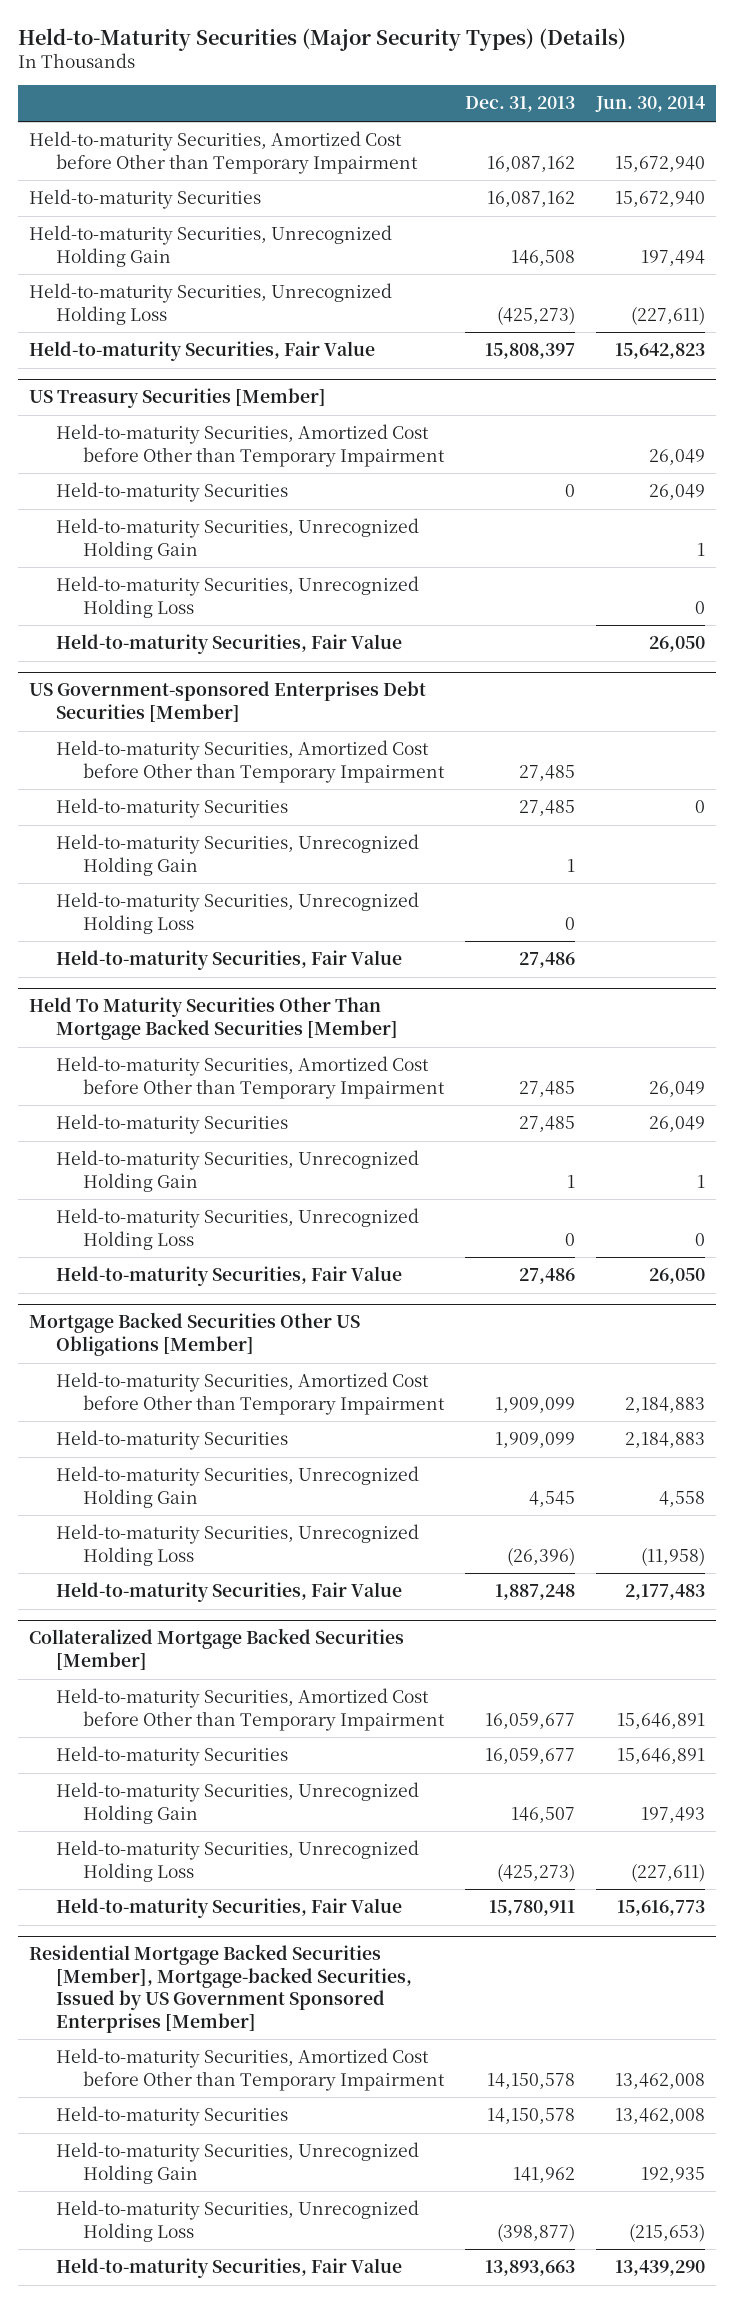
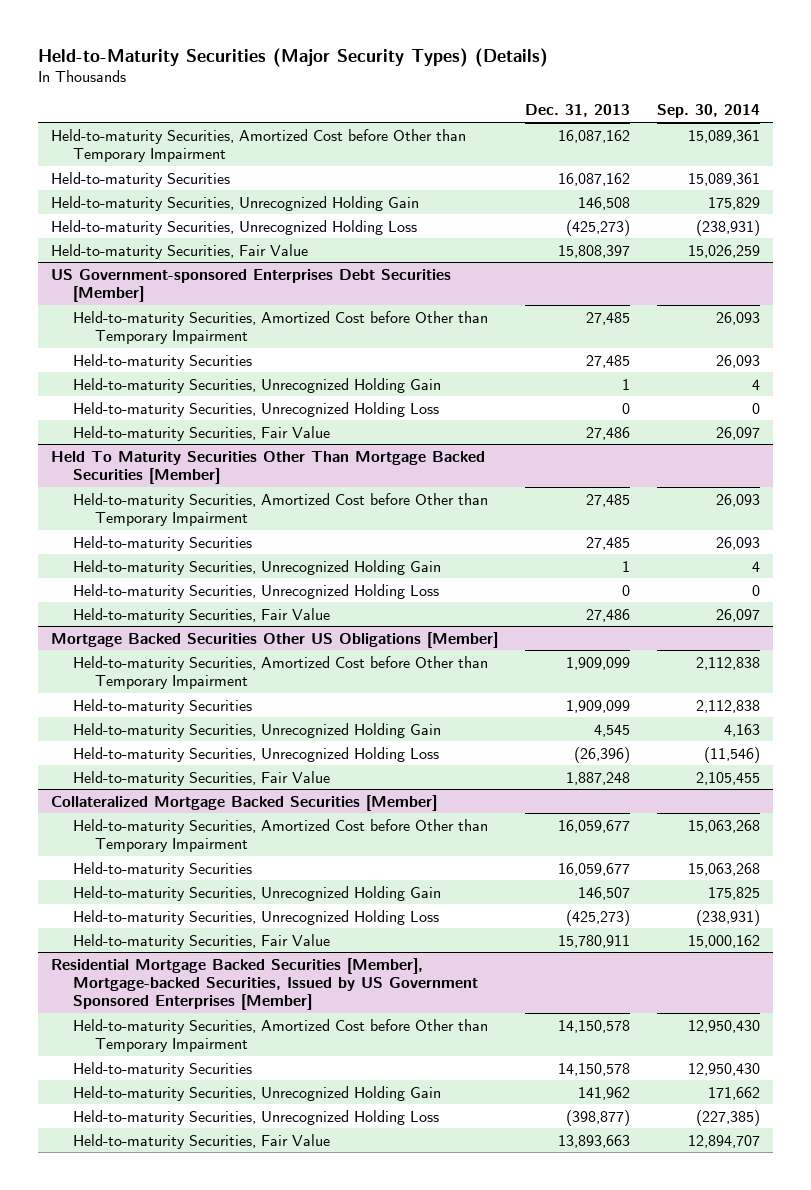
- | Dec. 31, 2013 | Jun. 30, 2014
+ | Dec. 31, 2013 | Sep. 30, 2014
- US Treasury Securities [Member]
- Held-to-maturity Securities, Amortized Cost before Other than Temporary Impairment | | 26,049
- Held-to-maturity Securities | 0 | 26,049
- Held-to-maturity Securities, Unrecognized Holding Gain | | 1
- Held-to-maturity Securities, Unrecognized Holding Loss | | 0
- Held-to-maturity Securities, Fair Value | | 26,050

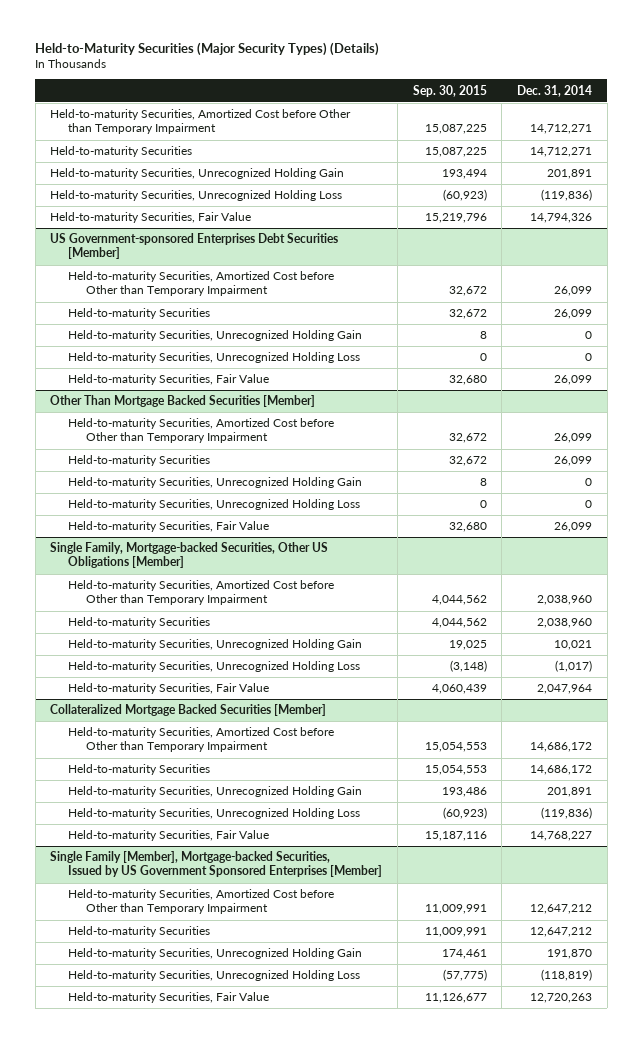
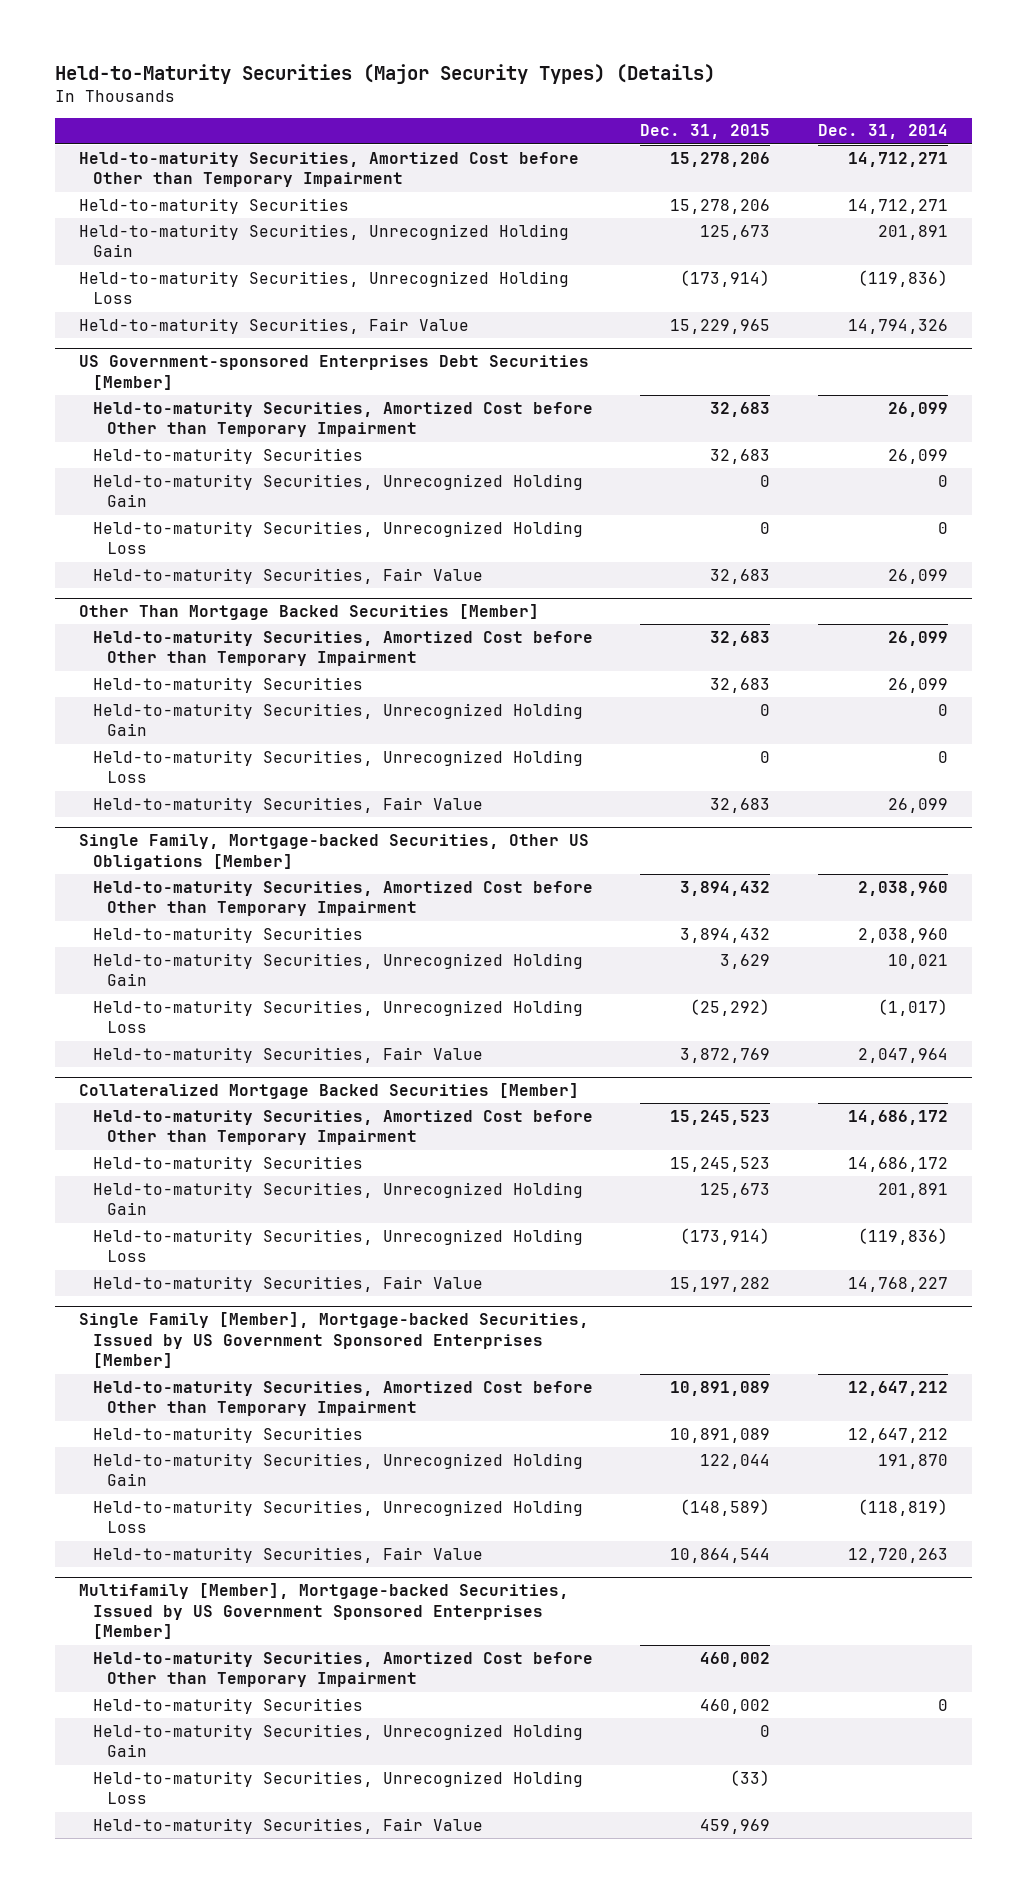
- | Sep. 30, 2015 | Dec. 31, 2014
+ | Dec. 31, 2015 | Dec. 31, 2014
+ Multifamily [Member], Mortgage-backed Securities, Issued by US Government Sponsored Enterprises [Member]
+ Held-to-maturity Securities, Amortized Cost before Other than Temporary Impairment | 460,002 |
+ Held-to-maturity Securities | 460,002 | 0
+ Held-to-maturity Securities, Unrecognized Holding Gain | 0 |
+ Held-to-maturity Securities, Unrecognized Holding Loss | (33) |
+ Held-to-maturity Securities, Fair Value | 459,969 |

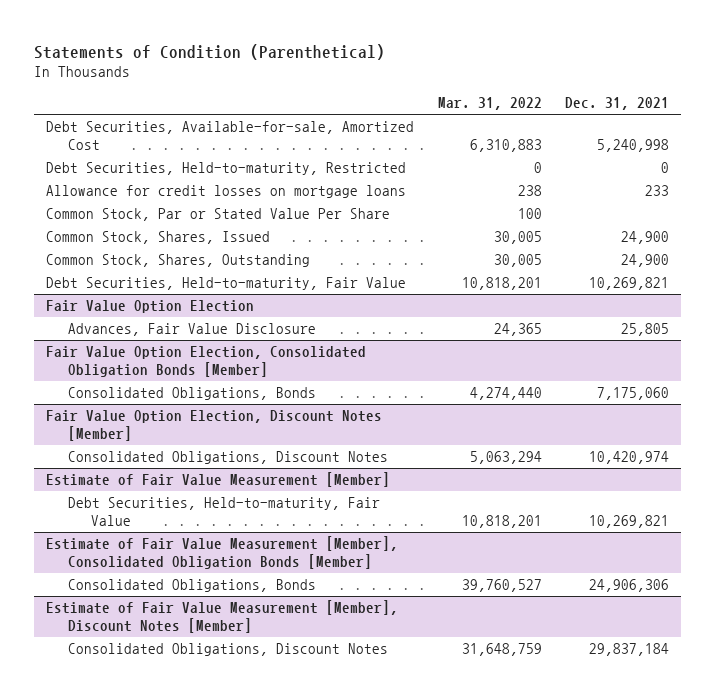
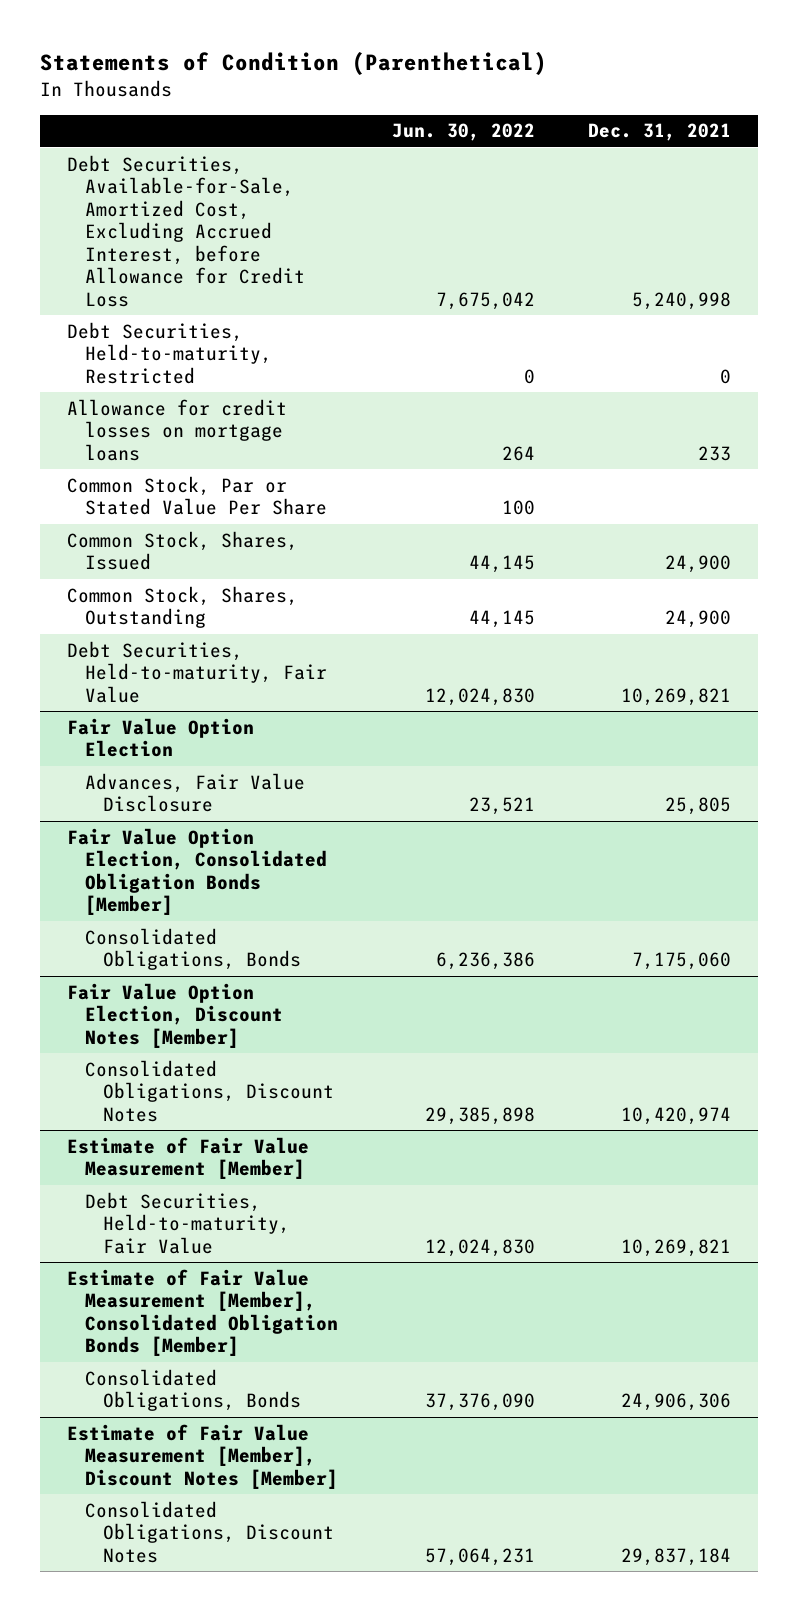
- | Mar. 31, 2022 | Dec. 31, 2021
+ | Jun. 30, 2022 | Dec. 31, 2021
- Debt Securities, Available-for-sale, Amortized Cost | 6,310,883 | 5,240,998
+ Debt Securities, Available-for-Sale, Amortized Cost, Excluding Accrued Interest, before Allowance for Credit Loss | 7,675,042 | 5,240,998

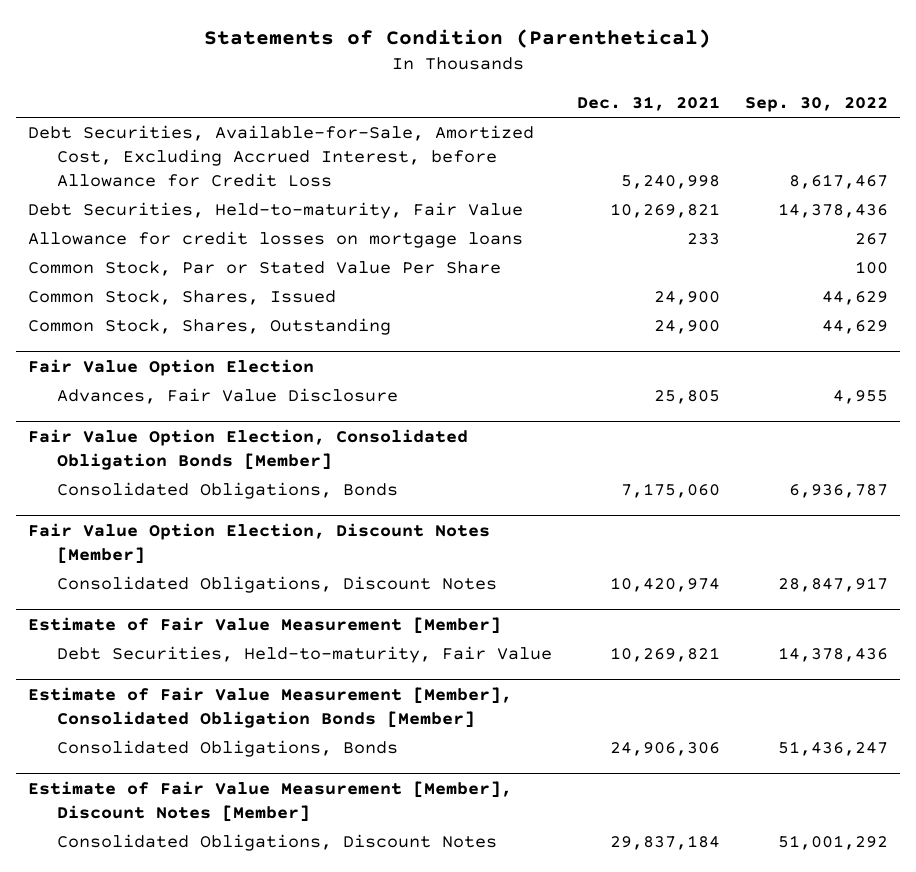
- | Jun. 30, 2022 | Dec. 31, 2021
+ | Dec. 31, 2021 | Sep. 30, 2022
- Debt Securities, Held-to-maturity, Restricted | 0 | 0
moved up: Debt Securities, Held-to-maturity, Fair Value | 10,269,821 | 14,378,436

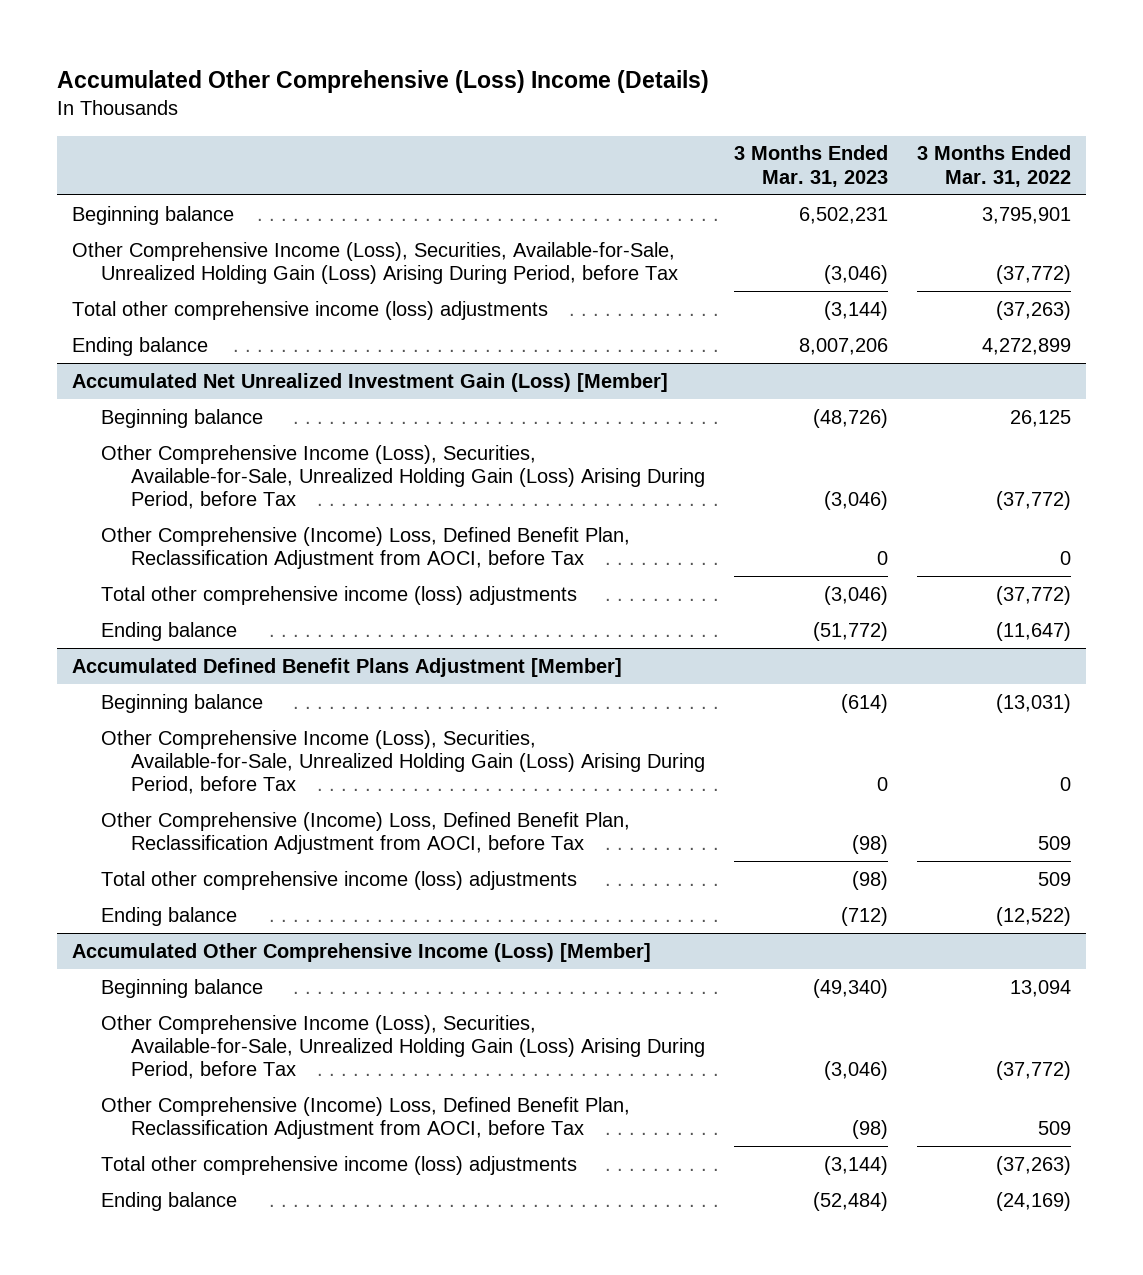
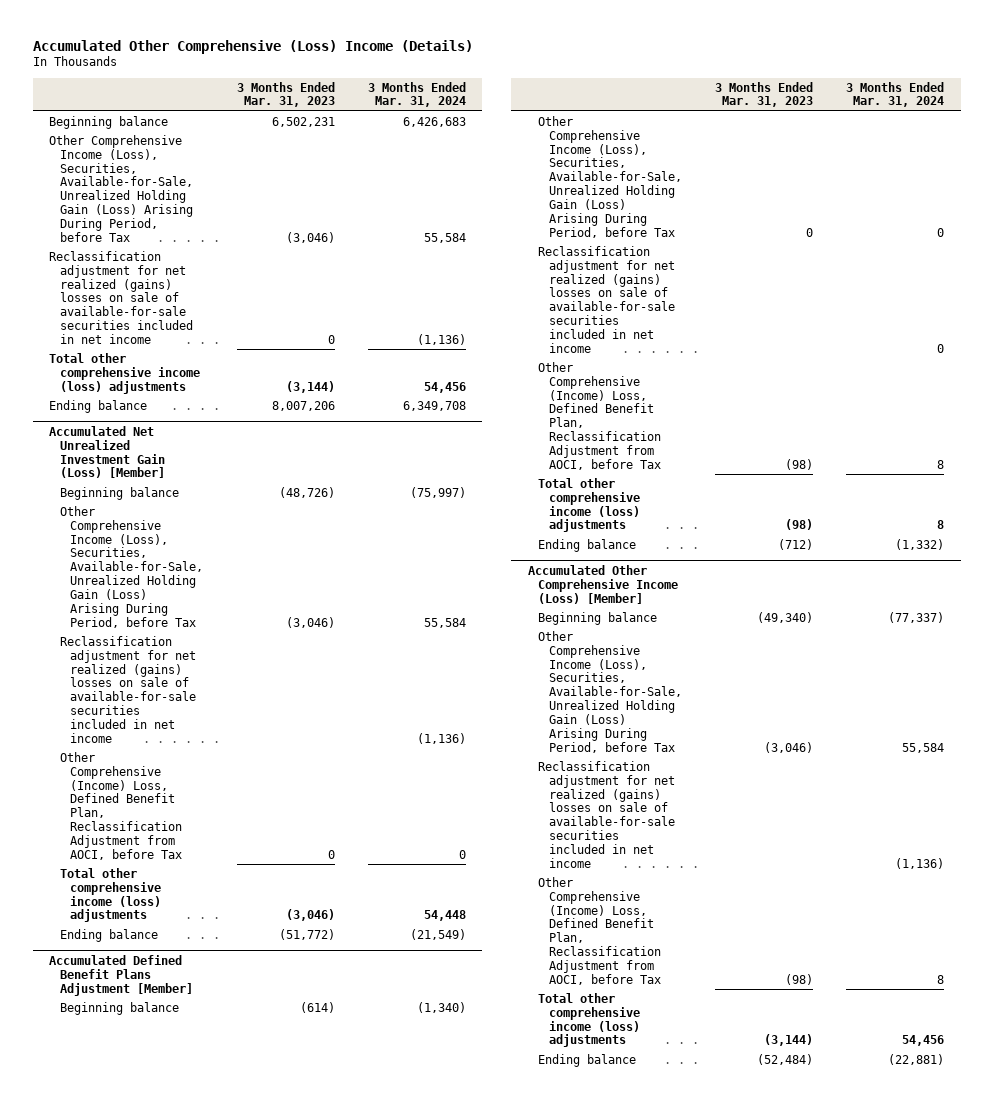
- | 3 Months Ended Mar. 31, 2023 | 3 Months Ended Mar. 31, 2022
+ | 3 Months Ended Mar. 31, 2023 | 3 Months Ended Mar. 31, 2024
+ Reclassification adjustment for net realized (gains) losses on sale of available-for-sale securities included in net income | 0 | (1,136)
@ Accumulated Net Unrealized Investment Gain (Loss) [Member]
+ Reclassification adjustment for net realized (gains) losses on sale of available-for-sale securities included in net income | | (1,136)
@ Accumulated Defined Benefit Plans Adjustment [Member]
+ Reclassification adjustment for net realized (gains) losses on sale of available-for-sale securities included in net income | | 0
@ Accumulated Other Comprehensive Income (Loss) [Member]
+ Reclassification adjustment for net realized (gains) losses on sale of available-for-sale securities included in net income | | (1,136)

